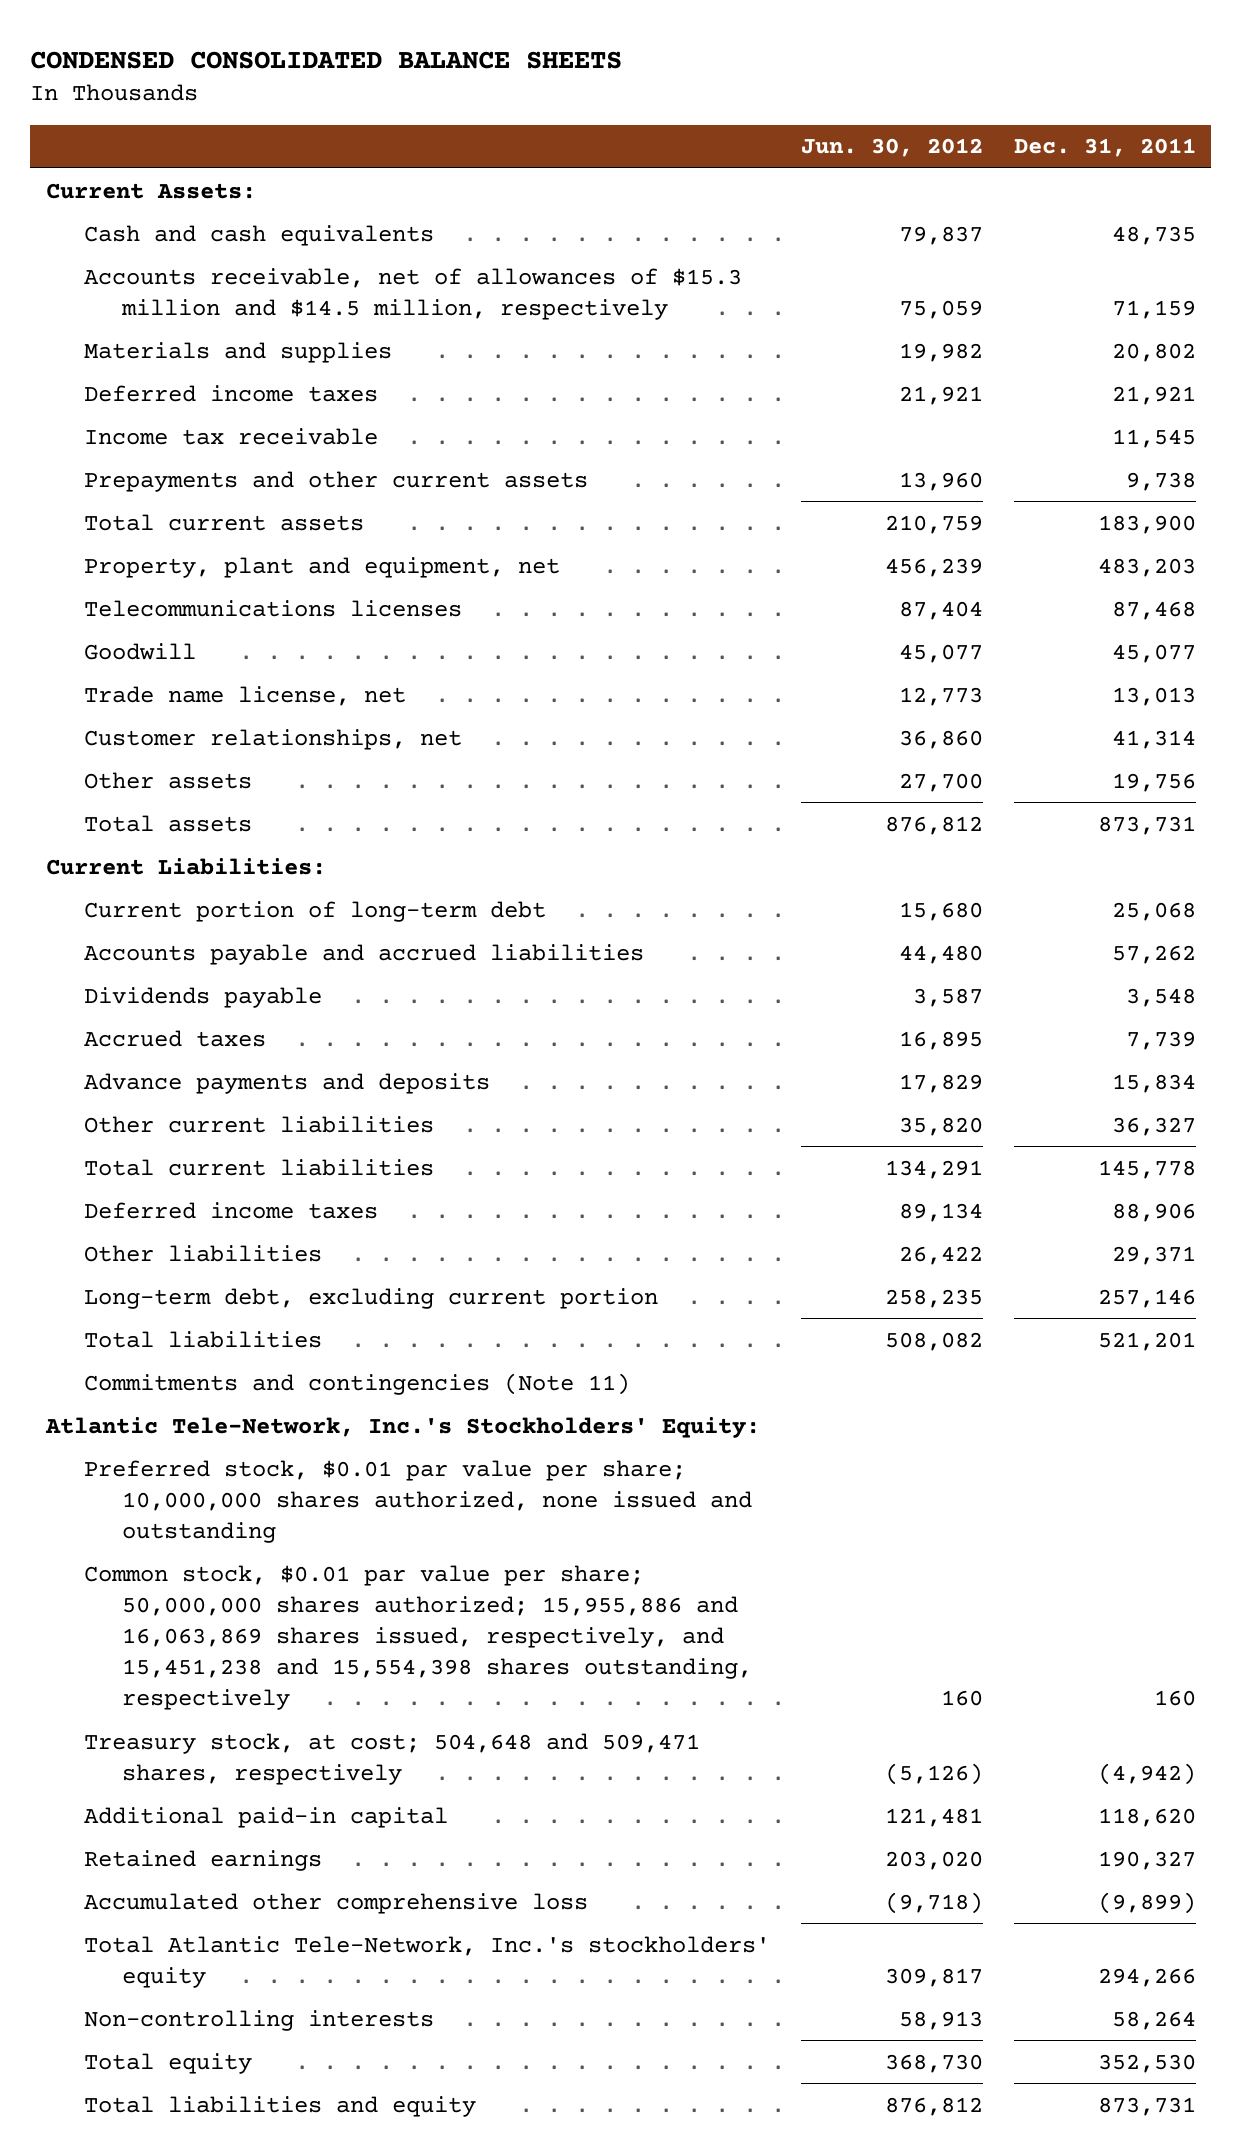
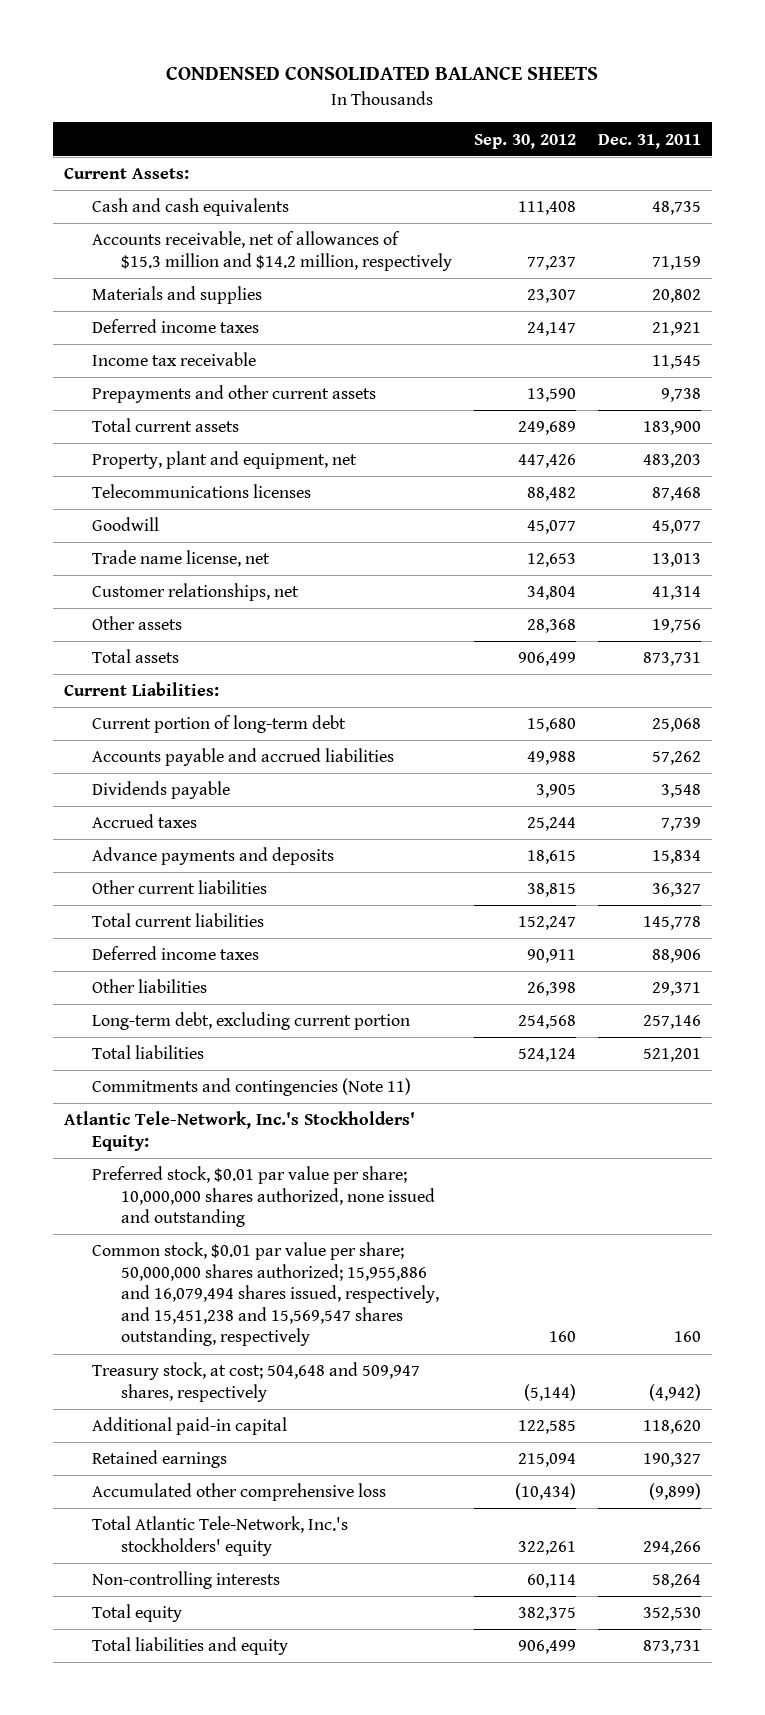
- | Jun. 30, 2012 | Dec. 31, 2011
+ | Sep. 30, 2012 | Dec. 31, 2011
- Accounts receivable, net of allowances of $15.3 million and $14.5 million, respectively | 75,059 | 71,159
+ Accounts receivable, net of allowances of $15.3 million and $14.2 million, respectively | 77,237 | 71,159
- Common stock, $0.01 par value per share; 50,000,000 shares authorized; 15,955,886 and 16,063,869 shares issued, respectively, and 15,451,238 and 15,554,398 shares outstanding, respectively | 160 | 160
- Treasury stock, at cost; 504,648 and 509,471 shares, respectively | (5,126) | (4,942)
+ Common stock, $0.01 par value per share; 50,000,000 shares authorized; 15,955,886 and 16,079,494 shares issued, respectively, and 15,451,238 and 15,569,547 shares outstanding, respectively | 160 | 160
+ Treasury stock, at cost; 504,648 and 509,947 shares, respectively | (5,144) | (4,942)

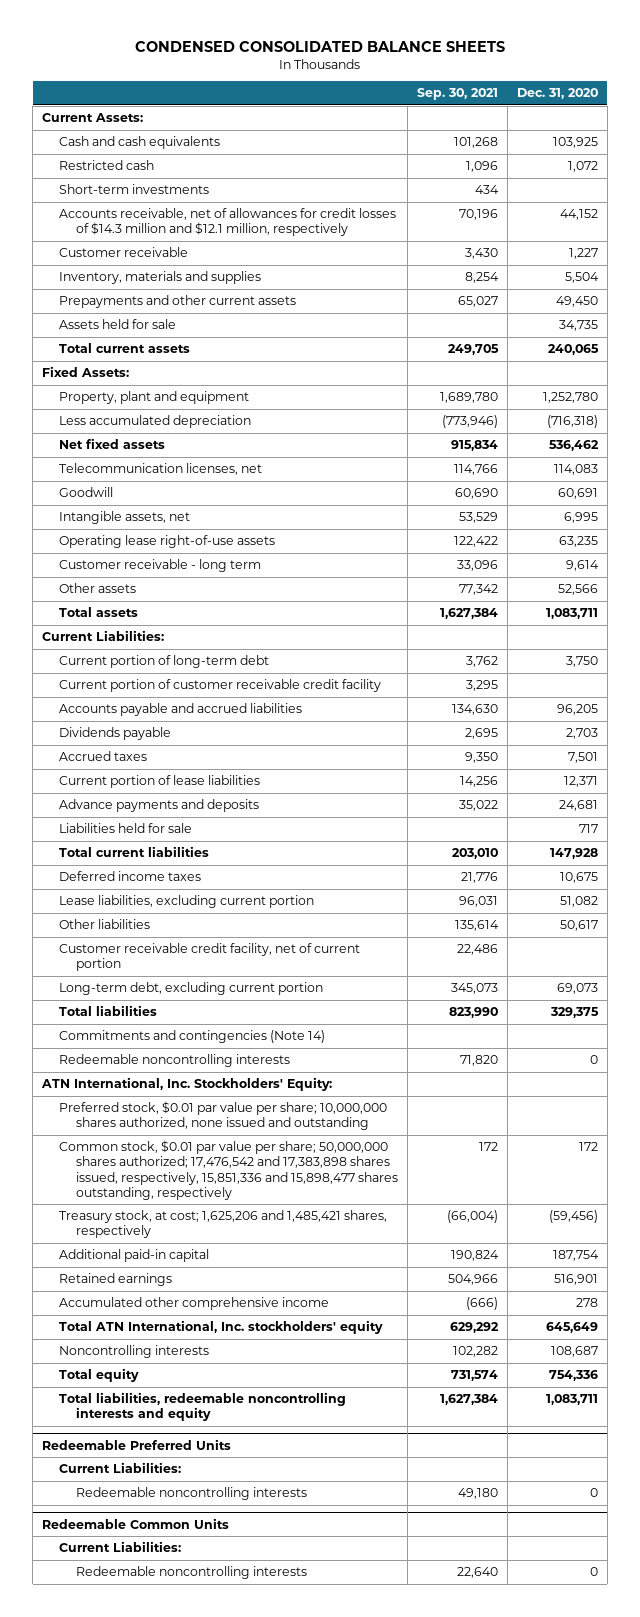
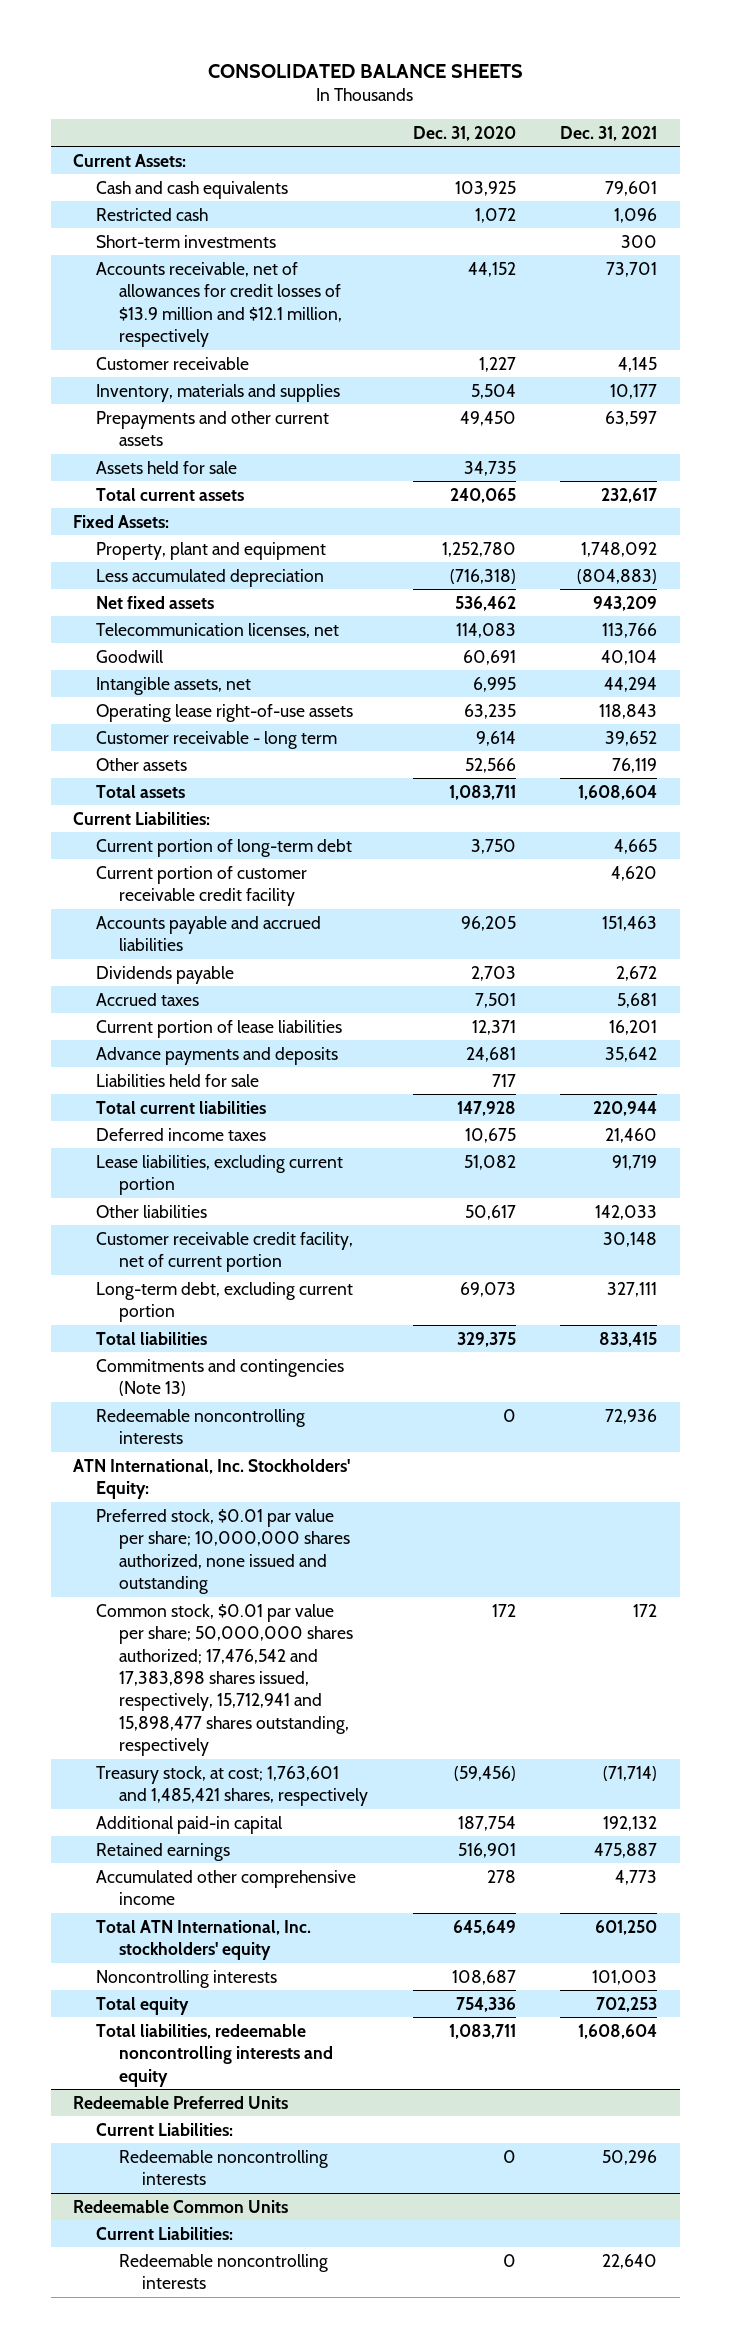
- CONDENSED CONSOLIDATED BALANCE SHEETS
+ CONSOLIDATED BALANCE SHEETS
- | Sep. 30, 2021 | Dec. 31, 2020
+ | Dec. 31, 2020 | Dec. 31, 2021
- Accounts receivable, net of allowances for credit losses of $14.3 million and $12.1 million, respectively | 70,196 | 44,152
+ Accounts receivable, net of allowances for credit losses of $13.9 million and $12.1 million, respectively | 44,152 | 73,701
- Commitments and contingencies (Note 14)
+ Commitments and contingencies (Note 13)
- Common stock, $0.01 par value per share; 50,000,000 shares authorized; 17,476,542 and 17,383,898 shares issued, respectively, 15,851,336 and 15,898,477 shares outstanding, respectively | 172 | 172
- Treasury stock, at cost; 1,625,206 and 1,485,421 shares, respectively | (66,004) | (59,456)
+ Common stock, $0.01 par value per share; 50,000,000 shares authorized; 17,476,542 and 17,383,898 shares issued, respectively, 15,712,941 and 15,898,477 shares outstanding, respectively | 172 | 172
+ Treasury stock, at cost; 1,763,601 and 1,485,421 shares, respectively | (59,456) | (71,714)

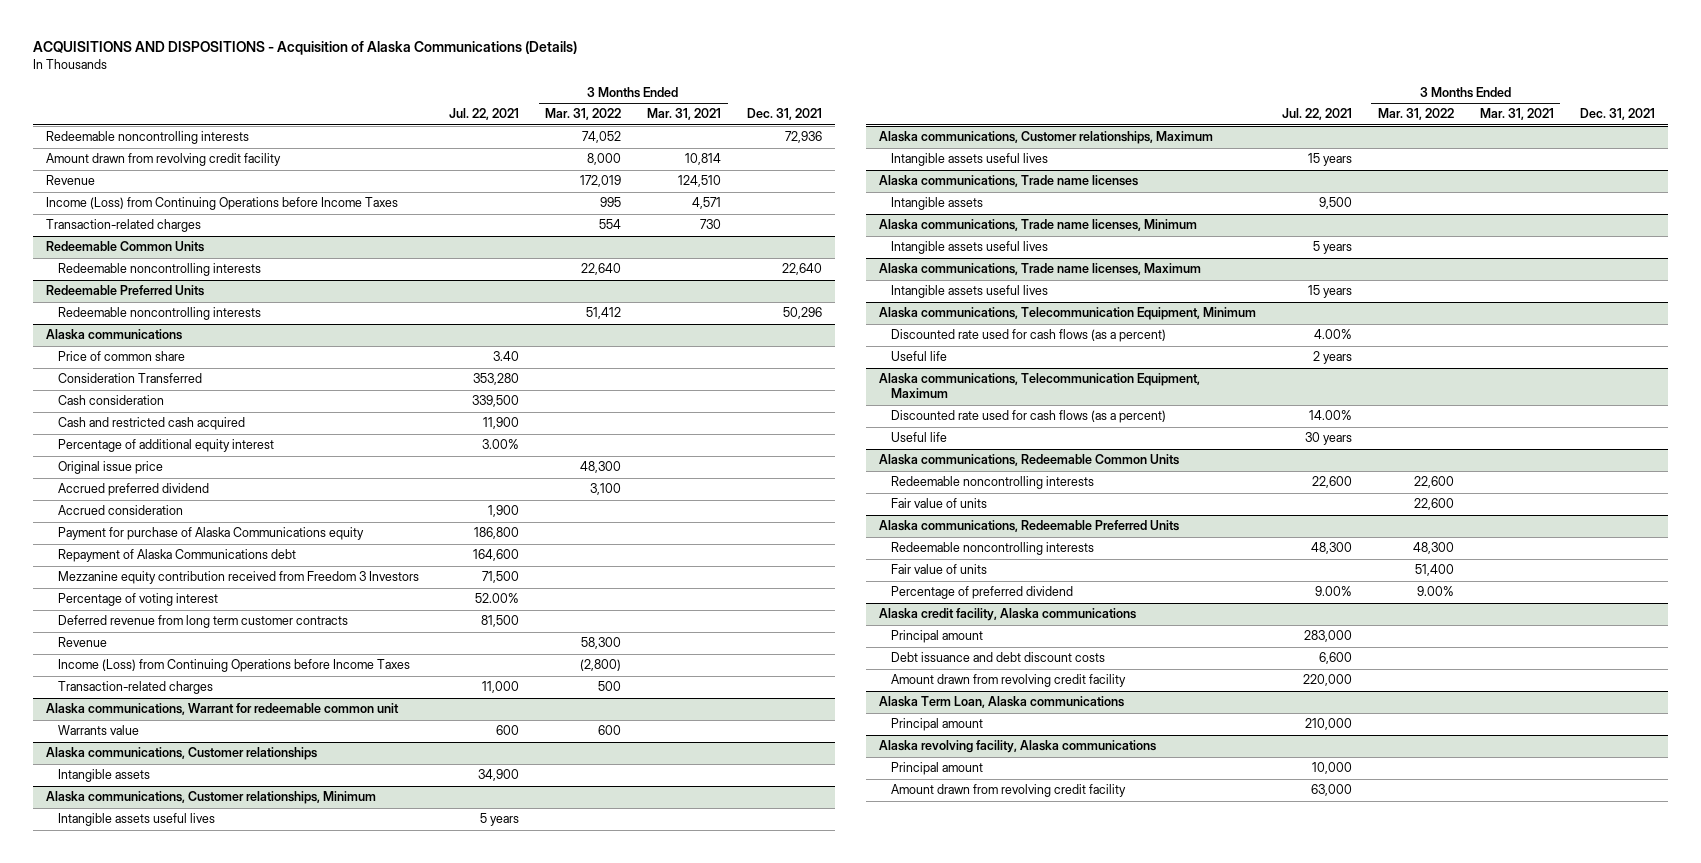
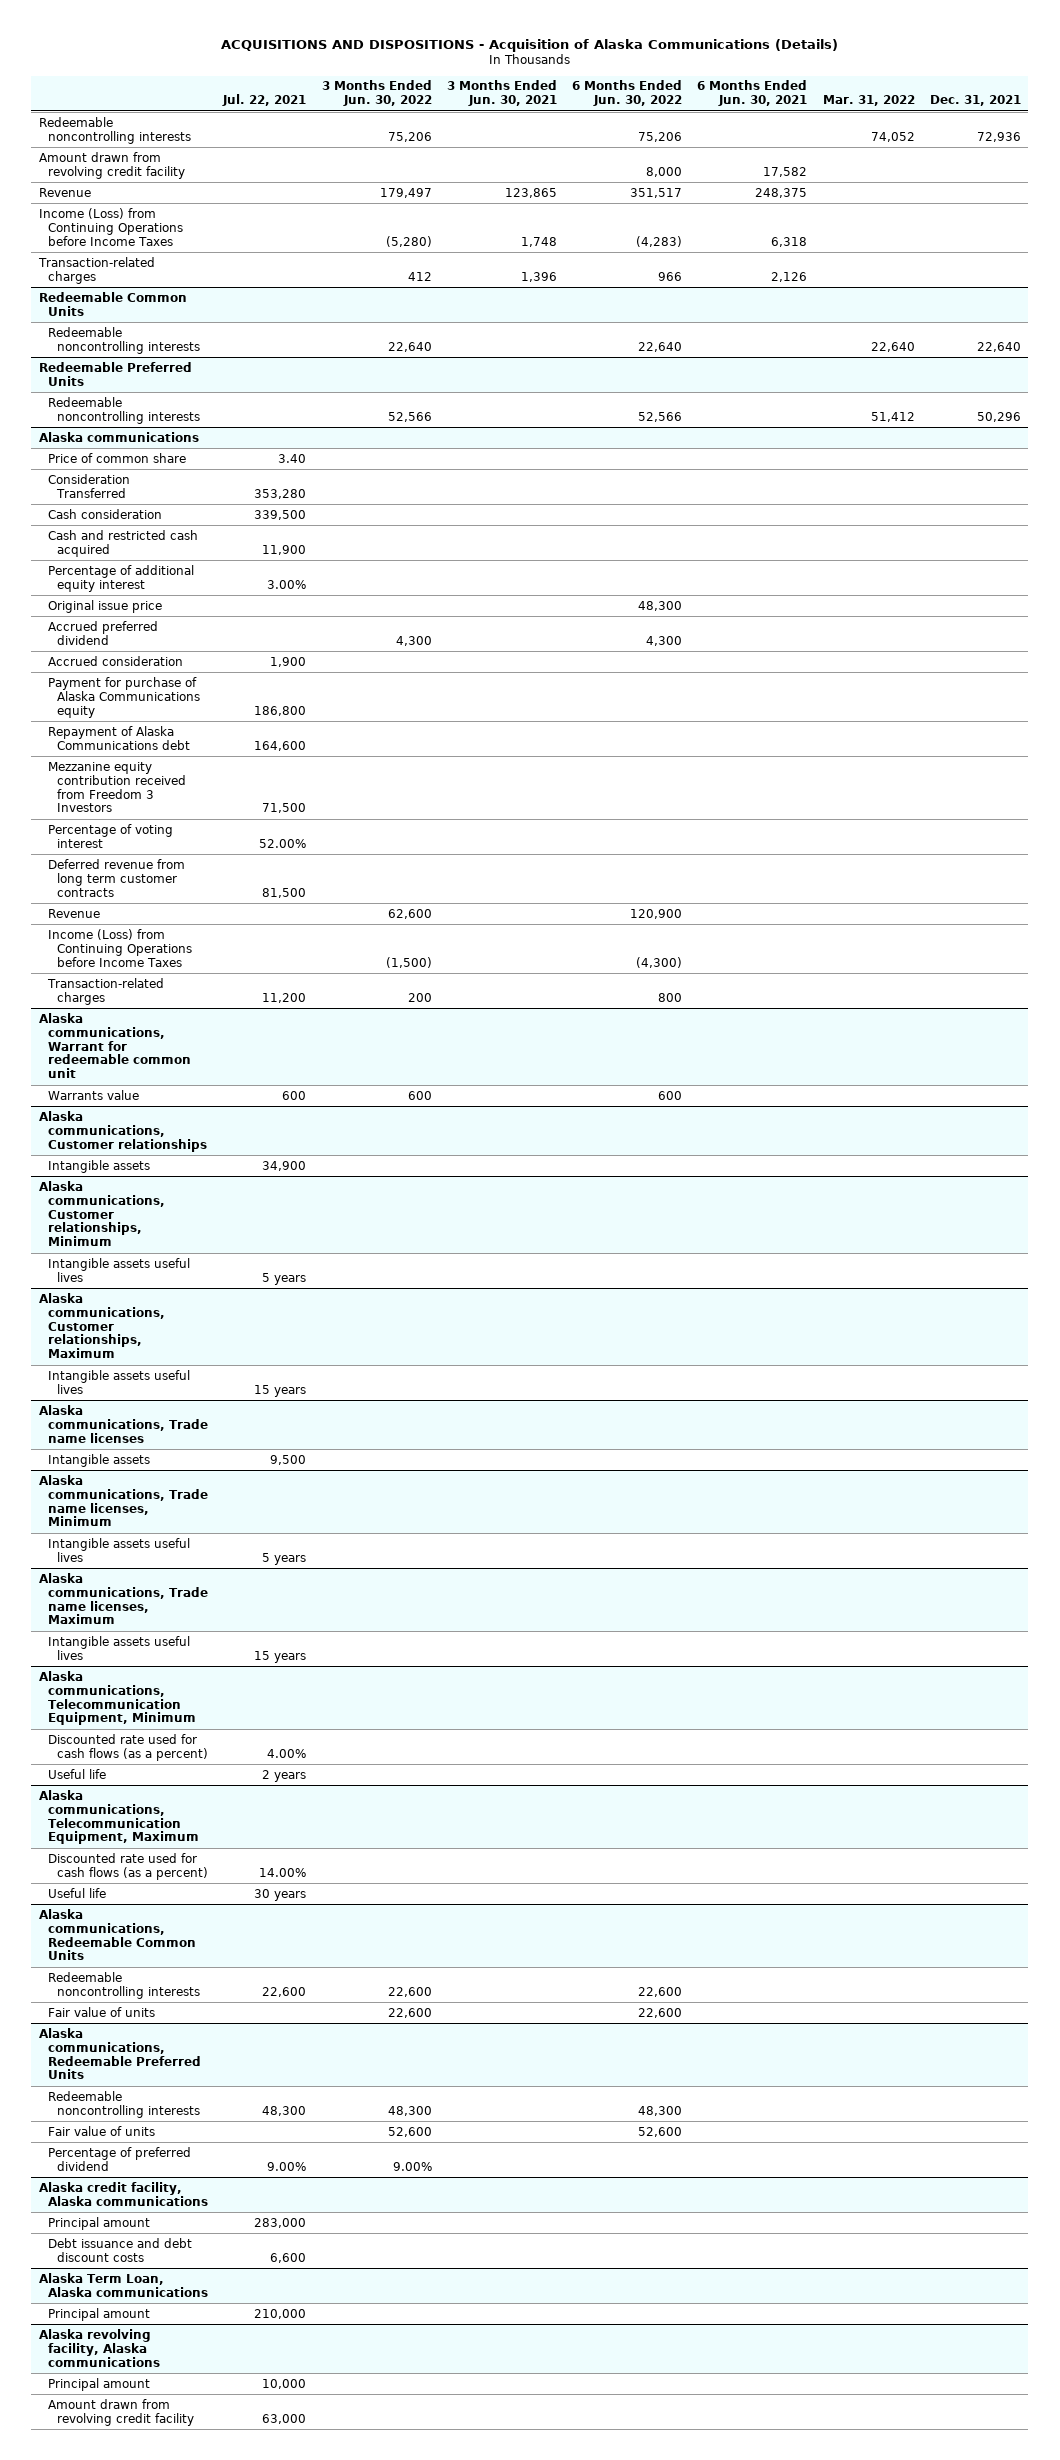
- | Jul. 22, 2021 | 3 Months Ended Mar. 31, 2022 | 3 Months Ended Mar. 31, 2021 | Dec. 31, 2021
+ | Jul. 22, 2021 | 3 Months Ended Jun. 30, 2022 | 3 Months Ended Jun. 30, 2021 | 6 Months Ended Jun. 30, 2022 | 6 Months Ended Jun. 30, 2021 | Mar. 31, 2022 | Dec. 31, 2021
@ Alaska communications
- Transaction-related charges | 11,000 | 500 | |
+ Transaction-related charges | 11,200 | 200 | | 800 | | |
@ Alaska credit facility, Alaska communications
- Amount drawn from revolving credit facility | 220,000 | | |

